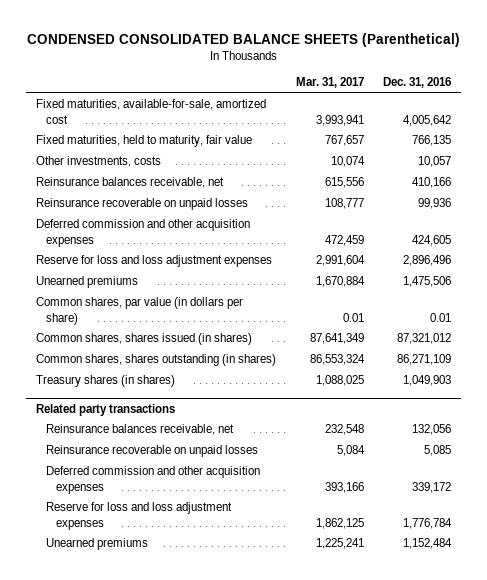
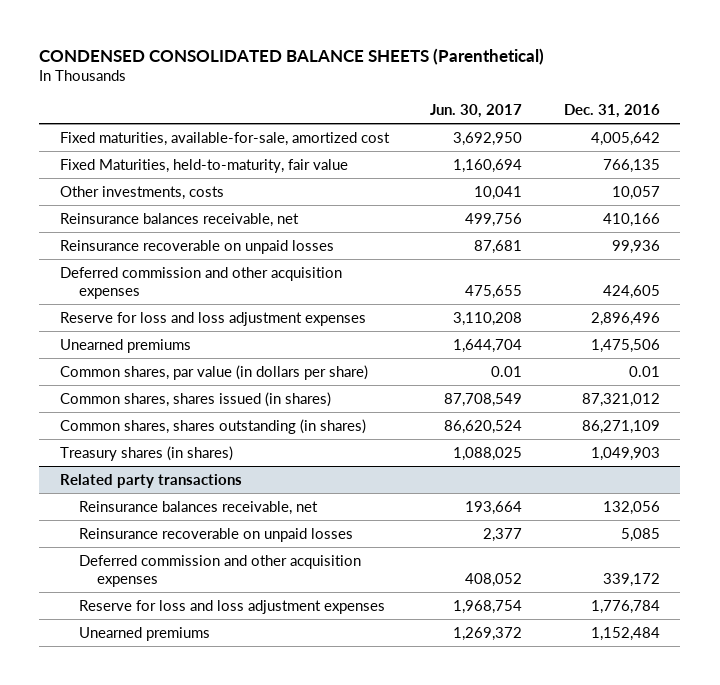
- | Mar. 31, 2017 | Dec. 31, 2016
+ | Jun. 30, 2017 | Dec. 31, 2016
- Fixed maturities, held to maturity, fair value | 767,657 | 766,135
+ Fixed Maturities, held-to-maturity, fair value | 1,160,694 | 766,135

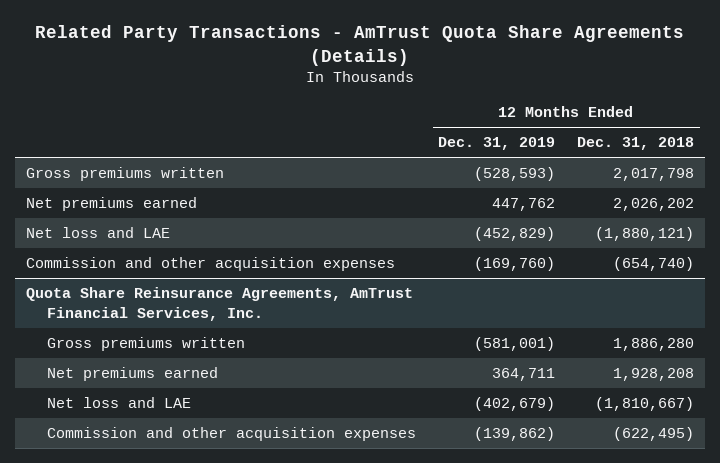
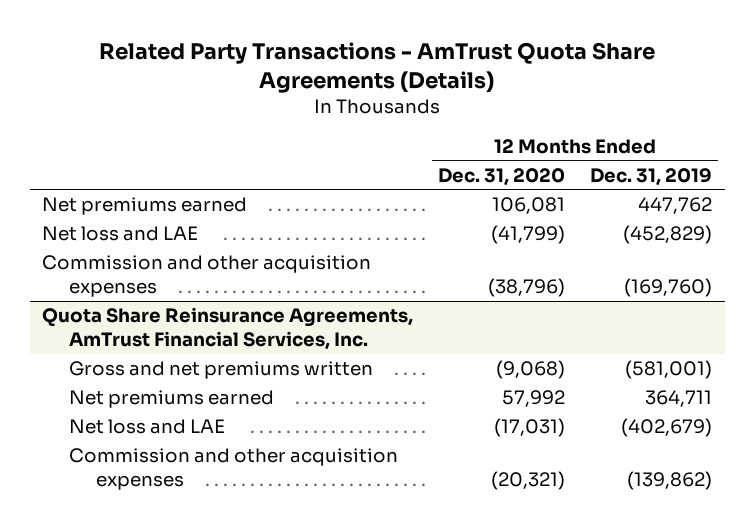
- | 12 Months Ended Dec. 31, 2019 | 12 Months Ended Dec. 31, 2018
+ | 12 Months Ended Dec. 31, 2020 | 12 Months Ended Dec. 31, 2019
- Gross premiums written | (528,593) | 2,017,798
@ Quota Share Reinsurance Agreements, AmTrust Financial Services, Inc.
- Gross premiums written | (581,001) | 1,886,280
+ Gross and net premiums written | (9,068) | (581,001)

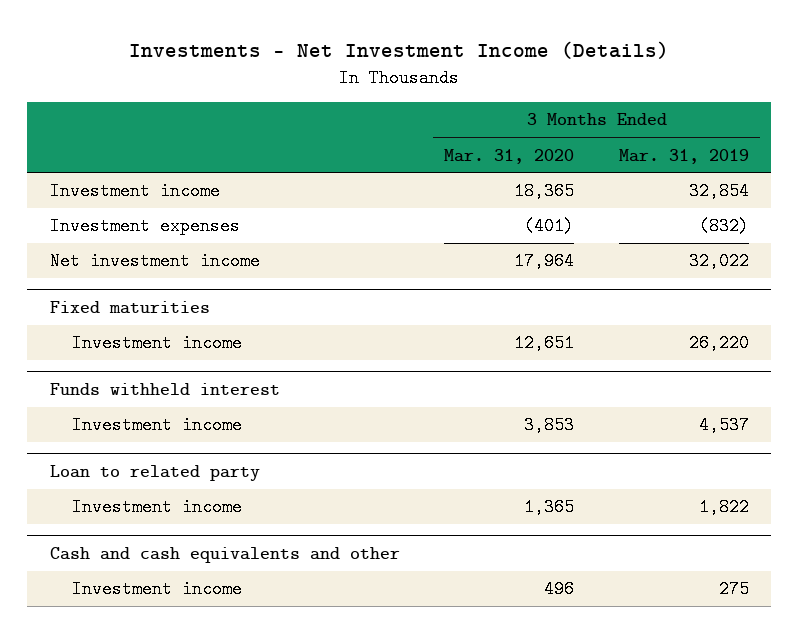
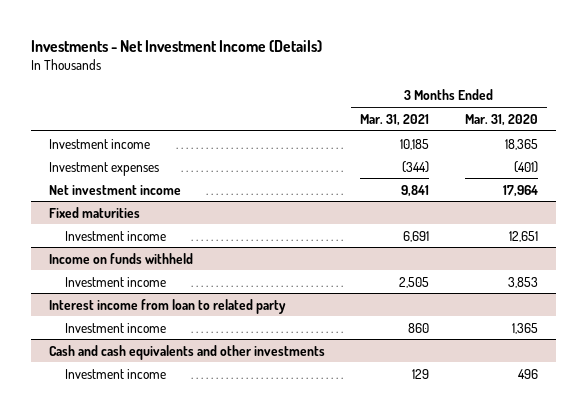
- | 3 Months Ended Mar. 31, 2020 | 3 Months Ended Mar. 31, 2019
+ | 3 Months Ended Mar. 31, 2021 | 3 Months Ended Mar. 31, 2020
- Funds withheld interest
+ Income on funds withheld
- Loan to related party
+ Interest income from loan to related party
- Cash and cash equivalents and other
+ Cash and cash equivalents and other investments

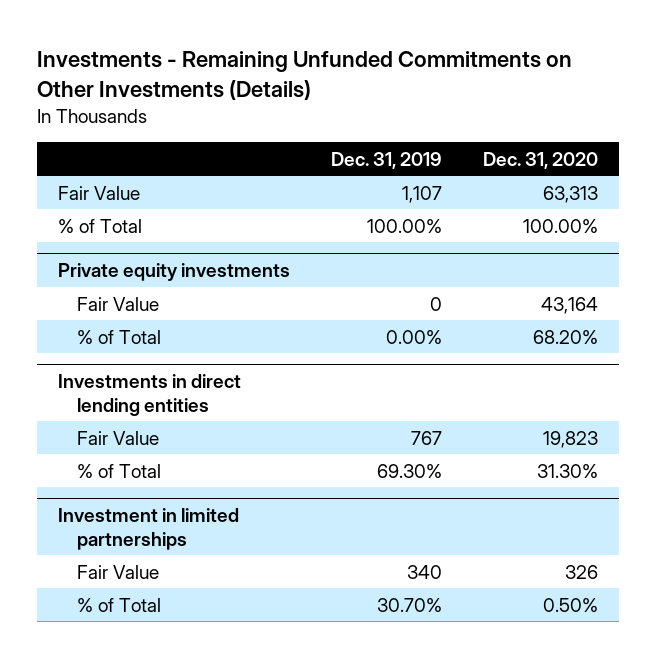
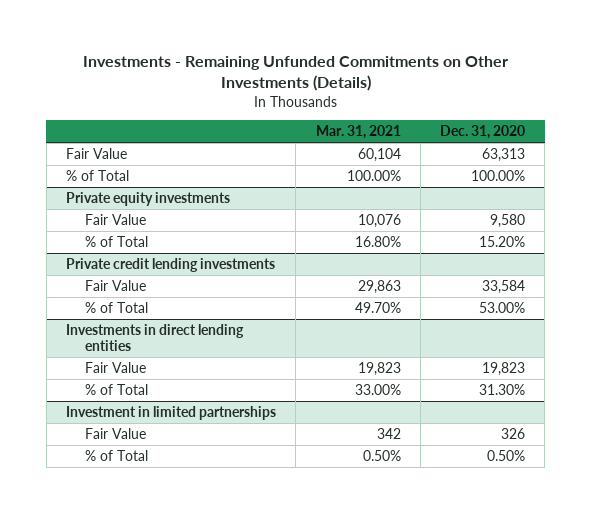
- | Dec. 31, 2019 | Dec. 31, 2020
+ | Mar. 31, 2021 | Dec. 31, 2020
@ Private equity investments
- Fair Value | 0 | 43,164
- % of Total | 0.00% | 68.20%
+ Fair Value | 10,076 | 9,580
+ % of Total | 16.80% | 15.20%
+ Private credit lending investments
+ Fair Value | 29,863 | 33,584
+ % of Total | 49.70% | 53.00%

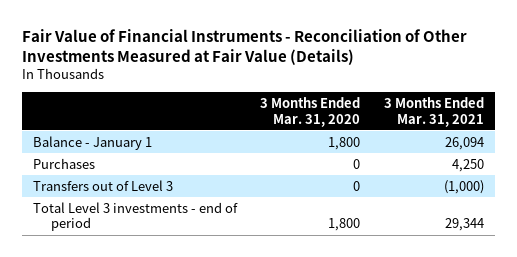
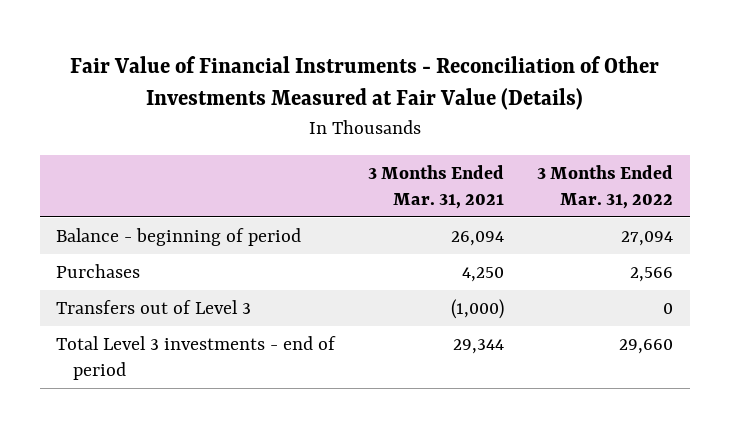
- | 3 Months Ended Mar. 31, 2020 | 3 Months Ended Mar. 31, 2021
+ | 3 Months Ended Mar. 31, 2021 | 3 Months Ended Mar. 31, 2022
- Balance - January 1 | 1,800 | 26,094
+ Balance - beginning of period | 26,094 | 27,094

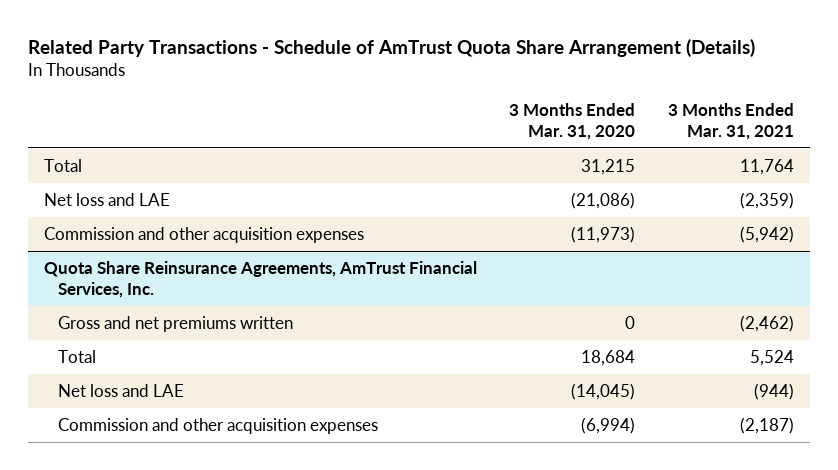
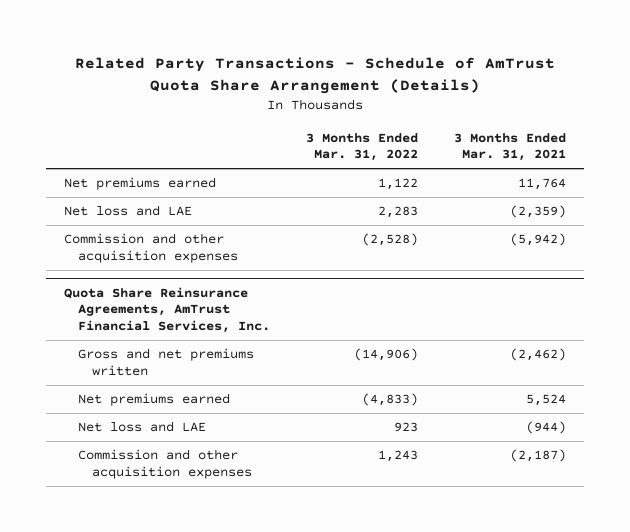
- | 3 Months Ended Mar. 31, 2020 | 3 Months Ended Mar. 31, 2021
+ | 3 Months Ended Mar. 31, 2022 | 3 Months Ended Mar. 31, 2021
- Total | 31,215 | 11,764
+ Net premiums earned | 1,122 | 11,764
@ Quota Share Reinsurance Agreements, AmTrust Financial Services, Inc.
- Total | 18,684 | 5,524
+ Net premiums earned | (4,833) | 5,524

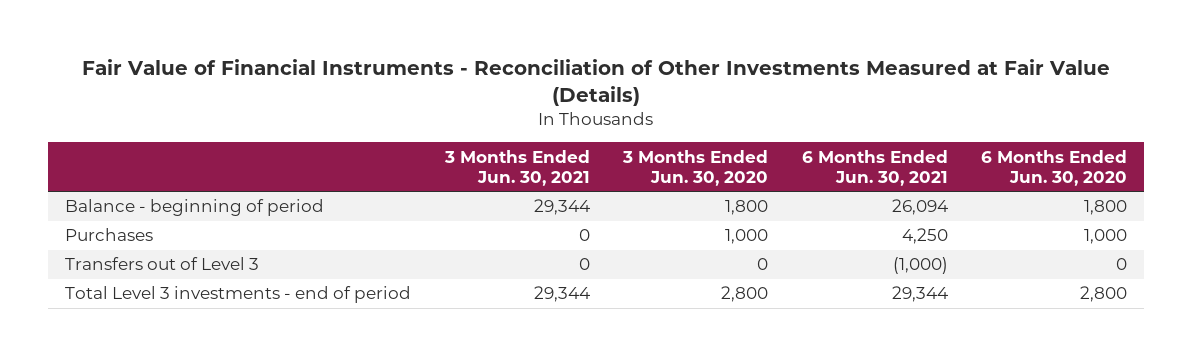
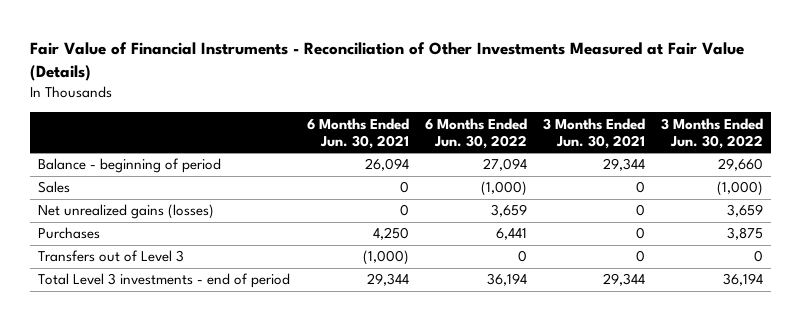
- | 3 Months Ended Jun. 30, 2021 | 3 Months Ended Jun. 30, 2020 | 6 Months Ended Jun. 30, 2021 | 6 Months Ended Jun. 30, 2020
+ | 6 Months Ended Jun. 30, 2021 | 6 Months Ended Jun. 30, 2022 | 3 Months Ended Jun. 30, 2021 | 3 Months Ended Jun. 30, 2022
+ Sales | 0 | (1,000) | 0 | (1,000)
+ Net unrealized gains (losses) | 0 | 3,659 | 0 | 3,659

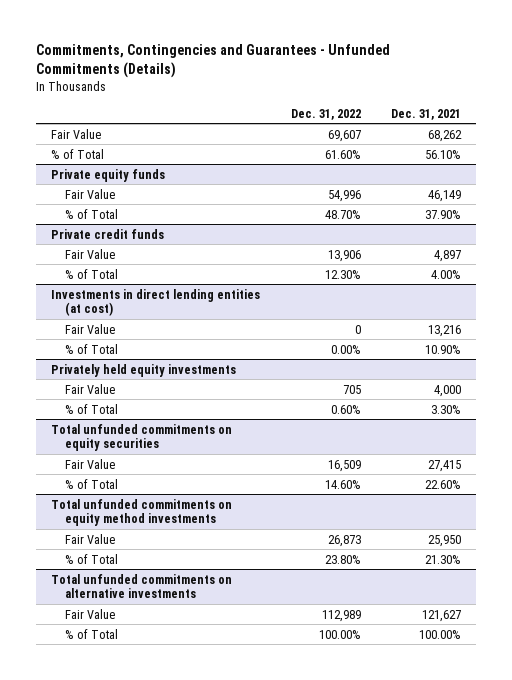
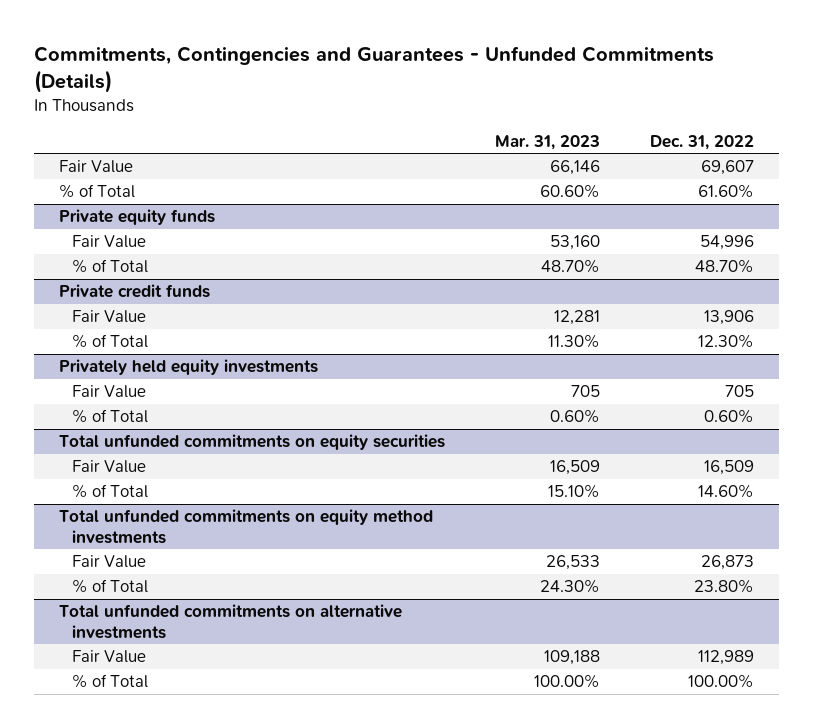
- | Dec. 31, 2022 | Dec. 31, 2021
+ | Mar. 31, 2023 | Dec. 31, 2022
- Investments in direct lending entities (at cost)
- Fair Value | 0 | 13,216
- % of Total | 0.00% | 10.90%

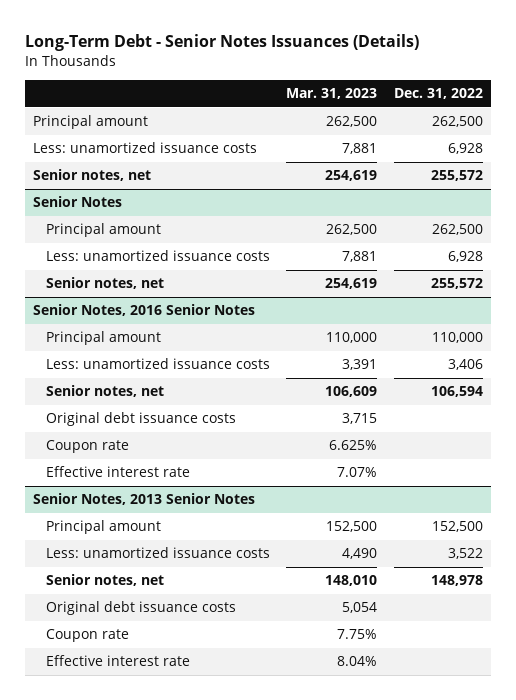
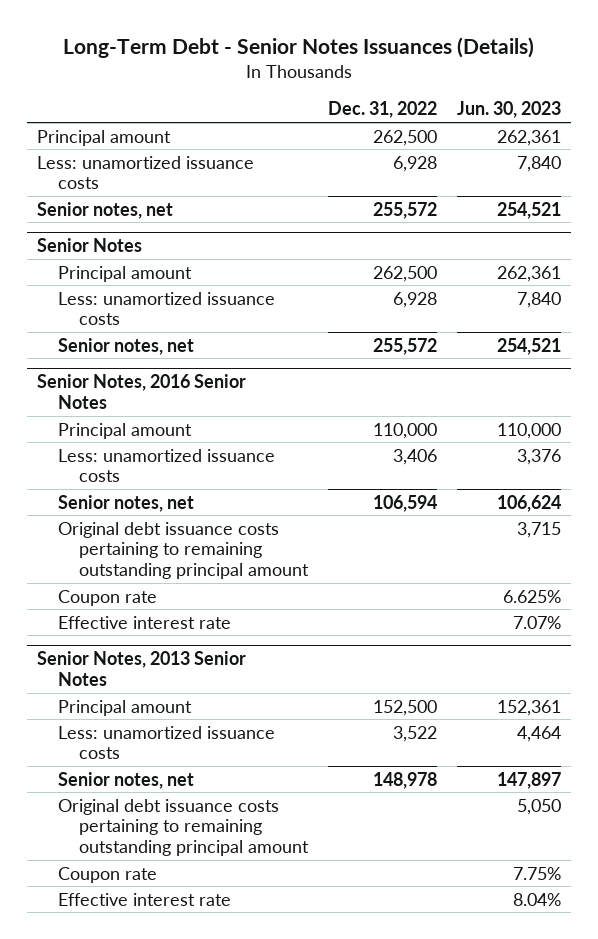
- | Mar. 31, 2023 | Dec. 31, 2022
+ | Dec. 31, 2022 | Jun. 30, 2023
@ Senior Notes, 2016 Senior Notes
- Original debt issuance costs | 3,715 |
+ Original debt issuance costs pertaining to remaining outstanding principal amount | | 3,715
@ Senior Notes, 2013 Senior Notes
- Original debt issuance costs | 5,054 |
+ Original debt issuance costs pertaining to remaining outstanding principal amount | | 5,050

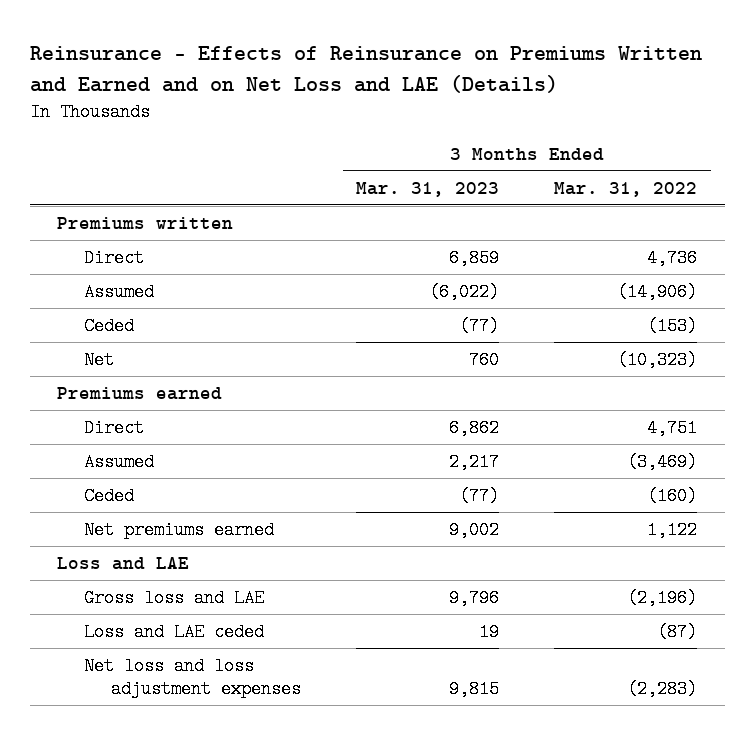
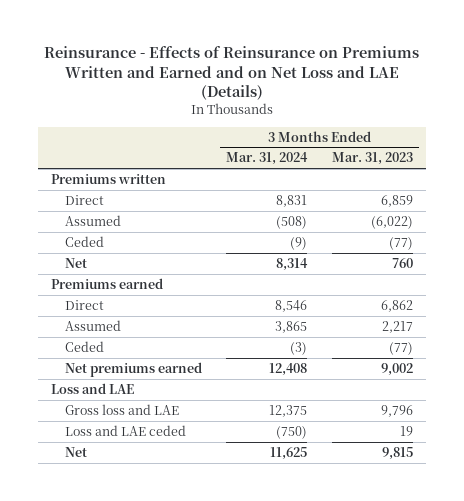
- | 3 Months Ended Mar. 31, 2023 | 3 Months Ended Mar. 31, 2022
+ | 3 Months Ended Mar. 31, 2024 | 3 Months Ended Mar. 31, 2023
- Net loss and loss adjustment expenses | 9,815 | (2,283)
+ Net | 11,625 | 9,815

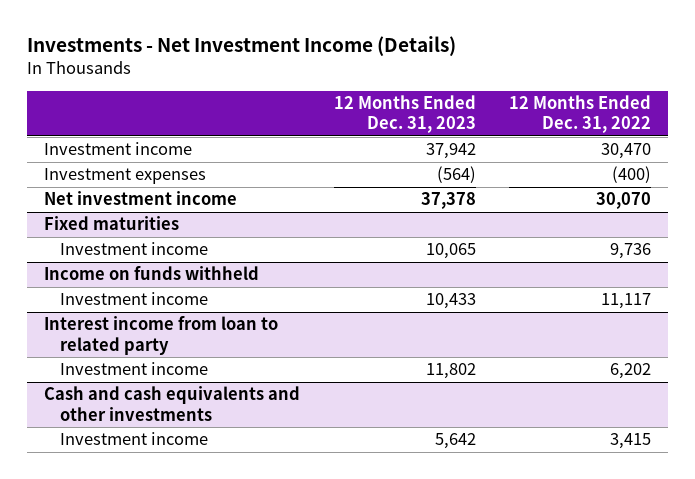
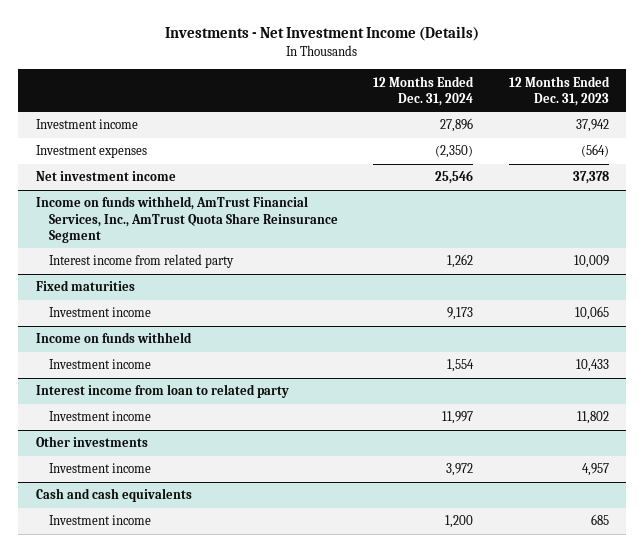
- | 12 Months Ended Dec. 31, 2023 | 12 Months Ended Dec. 31, 2022
+ | 12 Months Ended Dec. 31, 2024 | 12 Months Ended Dec. 31, 2023
+ Income on funds withheld, AmTrust Financial Services, Inc., AmTrust Quota Share Reinsurance Segment
+ Interest income from related party | 1,262 | 10,009
- Cash and cash equivalents and other investments
- Investment income | 5,642 | 3,415
+ Other investments
+ Investment income | 3,972 | 4,957
+ Cash and cash equivalents
+ Investment income | 1,200 | 685

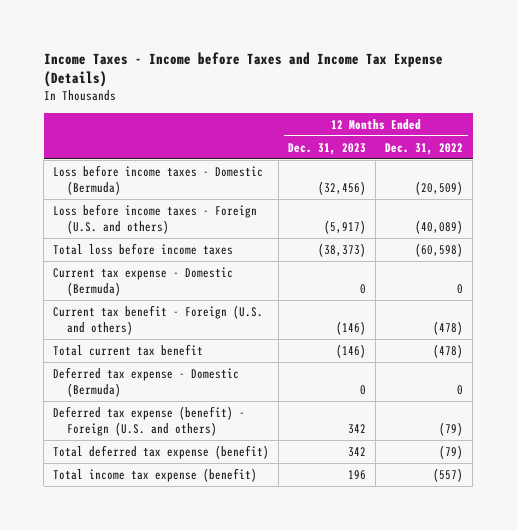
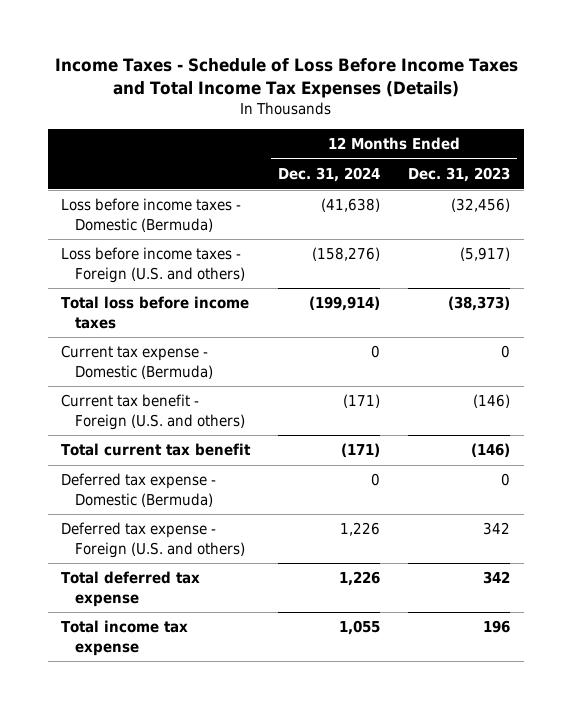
- Income Taxes - Income before Taxes and Income Tax Expense (Details)
+ Income Taxes - Schedule of Loss Before Income Taxes and Total Income Tax Expenses (Details)
- | 12 Months Ended Dec. 31, 2023 | 12 Months Ended Dec. 31, 2022
+ | 12 Months Ended Dec. 31, 2024 | 12 Months Ended Dec. 31, 2023
- Deferred tax expense (benefit) - Foreign (U.S. and others) | 342 | (79)
- Total deferred tax expense (benefit) | 342 | (79)
- Total income tax expense (benefit) | 196 | (557)
+ Deferred tax expense - Foreign (U.S. and others) | 1,226 | 342
+ Total deferred tax expense | 1,226 | 342
+ Total income tax expense | 1,055 | 196

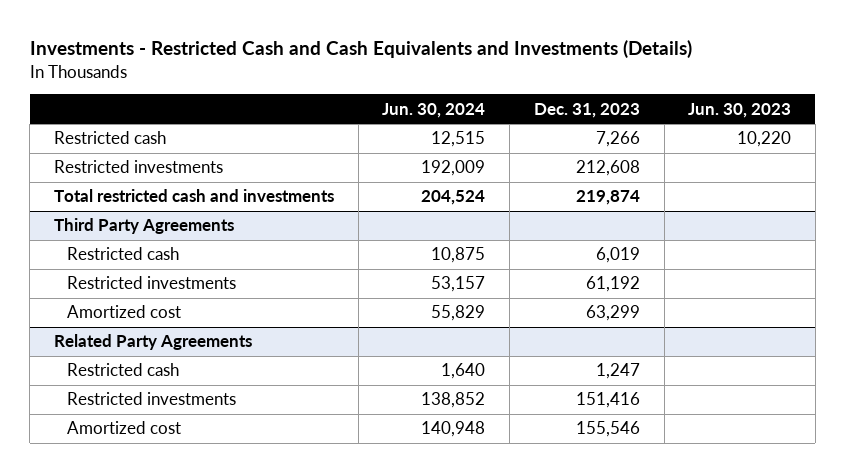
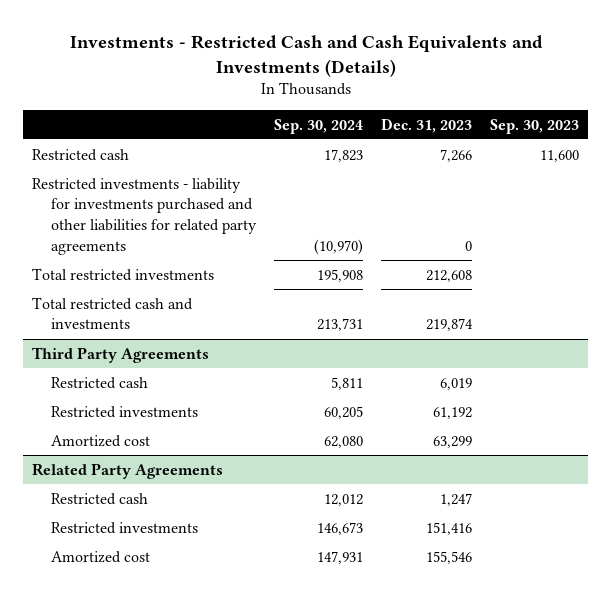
- | Jun. 30, 2024 | Dec. 31, 2023 | Jun. 30, 2023
+ | Sep. 30, 2024 | Dec. 31, 2023 | Sep. 30, 2023
- Restricted investments | 192,009 | 212,608 |
+ Restricted investments - liability for investments purchased and other liabilities for related party agreements | (10,970) | 0 |
+ Total restricted investments | 195,908 | 212,608 |

